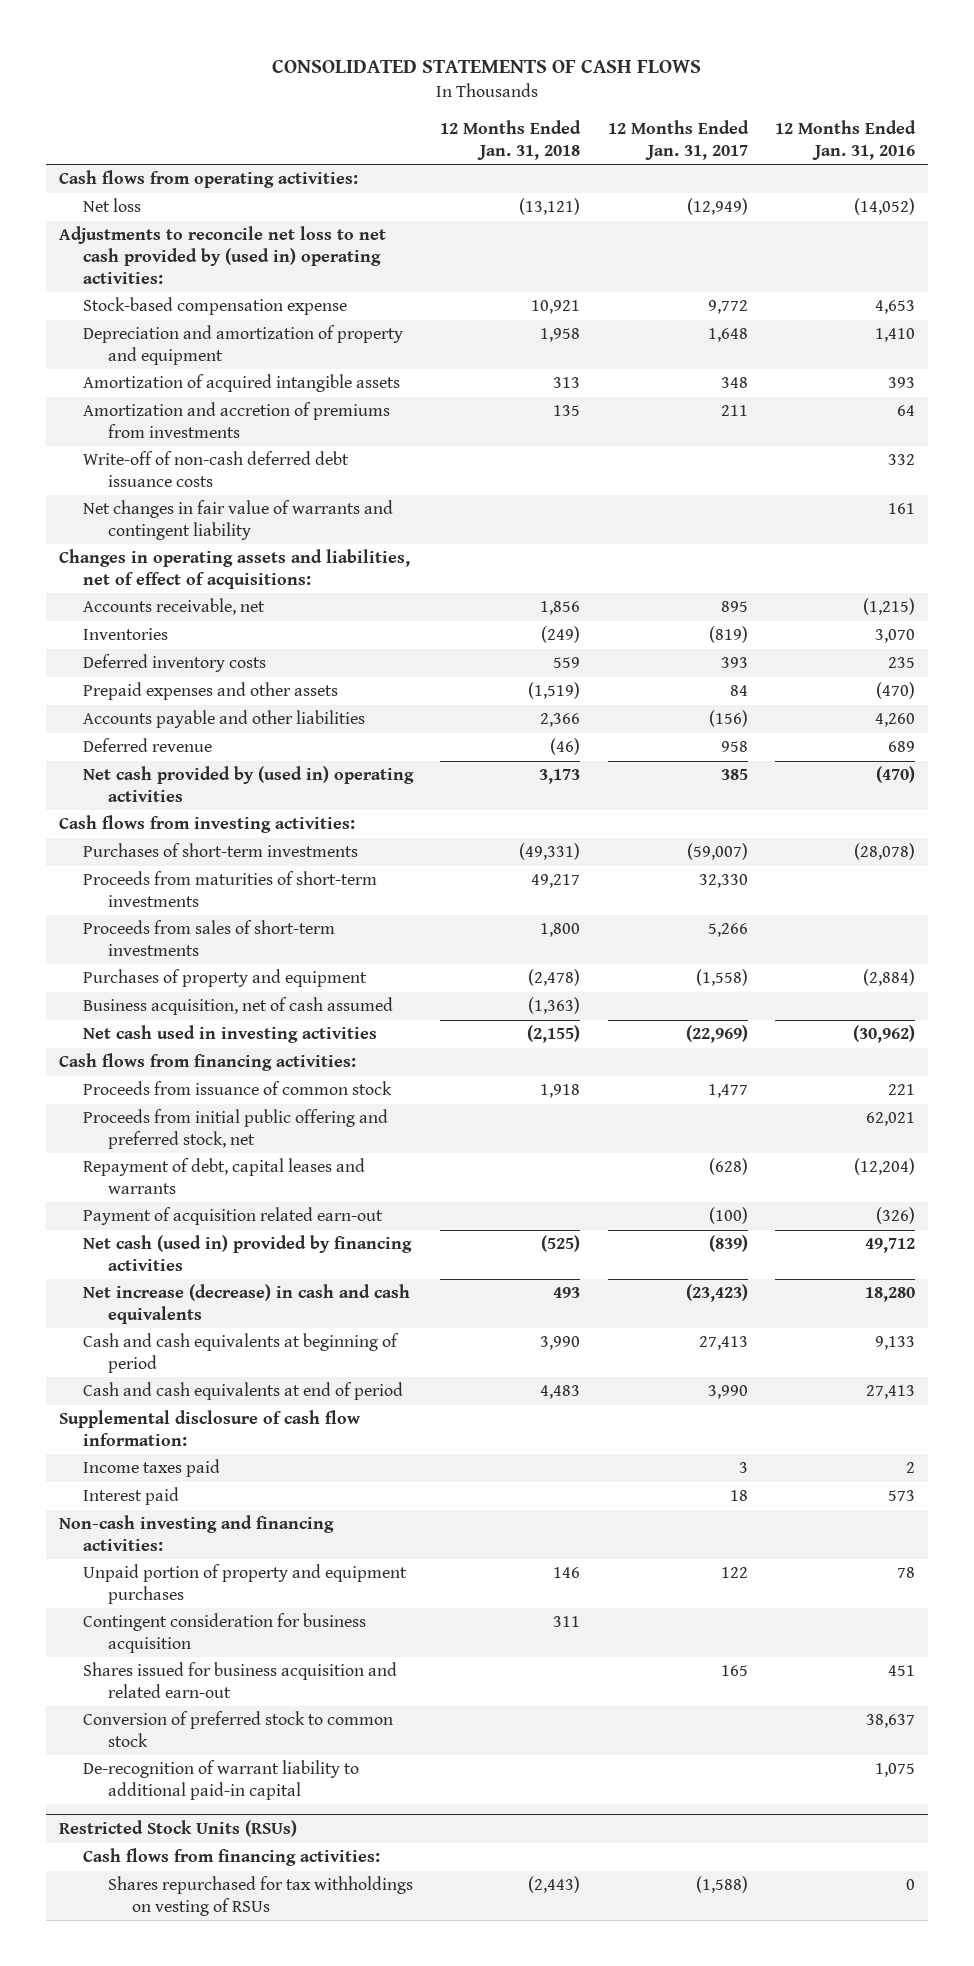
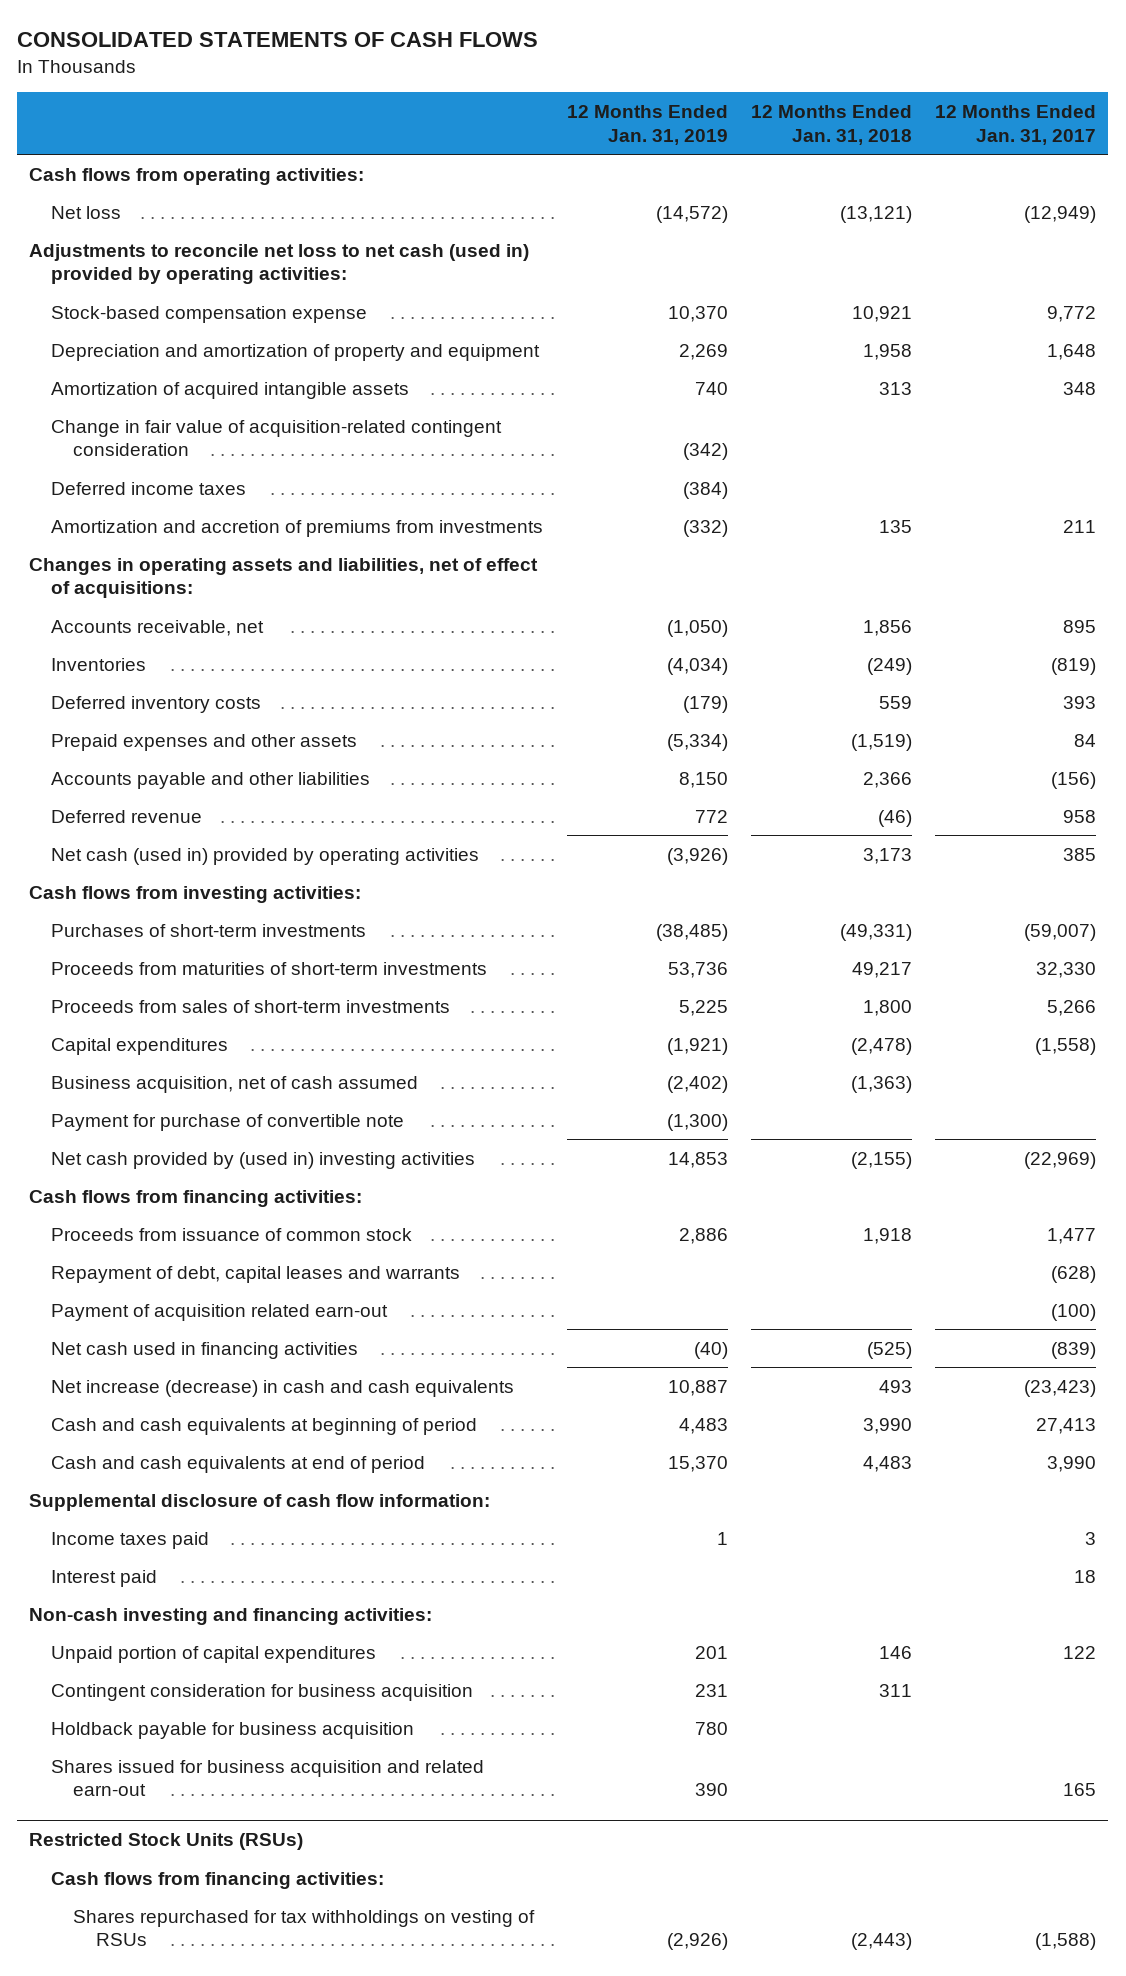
- | 12 Months Ended Jan. 31, 2018 | 12 Months Ended Jan. 31, 2017 | 12 Months Ended Jan. 31, 2016
+ | 12 Months Ended Jan. 31, 2019 | 12 Months Ended Jan. 31, 2018 | 12 Months Ended Jan. 31, 2017
- Adjustments to reconcile net loss to net cash provided by (used in) operating activities:
+ Adjustments to reconcile net loss to net cash (used in) provided by operating activities:
+ Change in fair value of acquisition-related contingent consideration | (342) | |
+ Deferred income taxes | (384) | |
- Write-off of non-cash deferred debt issuance costs | | | 332
- Net changes in fair value of warrants and contingent liability | | | 161
- Net cash provided by (used in) operating activities | 3,173 | 385 | (470)
+ Net cash (used in) provided by operating activities | (3,926) | 3,173 | 385
- Purchases of property and equipment | (2,478) | (1,558) | (2,884)
+ Capital expenditures | (1,921) | (2,478) | (1,558)
- Net cash used in investing activities | (2,155) | (22,969) | (30,962)
+ Payment for purchase of convertible note | (1,300) | |
+ Net cash provided by (used in) investing activities | 14,853 | (2,155) | (22,969)
- Proceeds from initial public offering and preferred stock, net | | | 62,021
- Net cash (used in) provided by financing activities | (525) | (839) | 49,712
+ Net cash used in financing activities | (40) | (525) | (839)
- Unpaid portion of property and equipment purchases | 146 | 122 | 78
+ Unpaid portion of capital expenditures | 201 | 146 | 122
+ Holdback payable for business acquisition | 780 | |
- Conversion of preferred stock to common stock | | | 38,637
- De-recognition of warrant liability to additional paid-in capital | | | 1,075

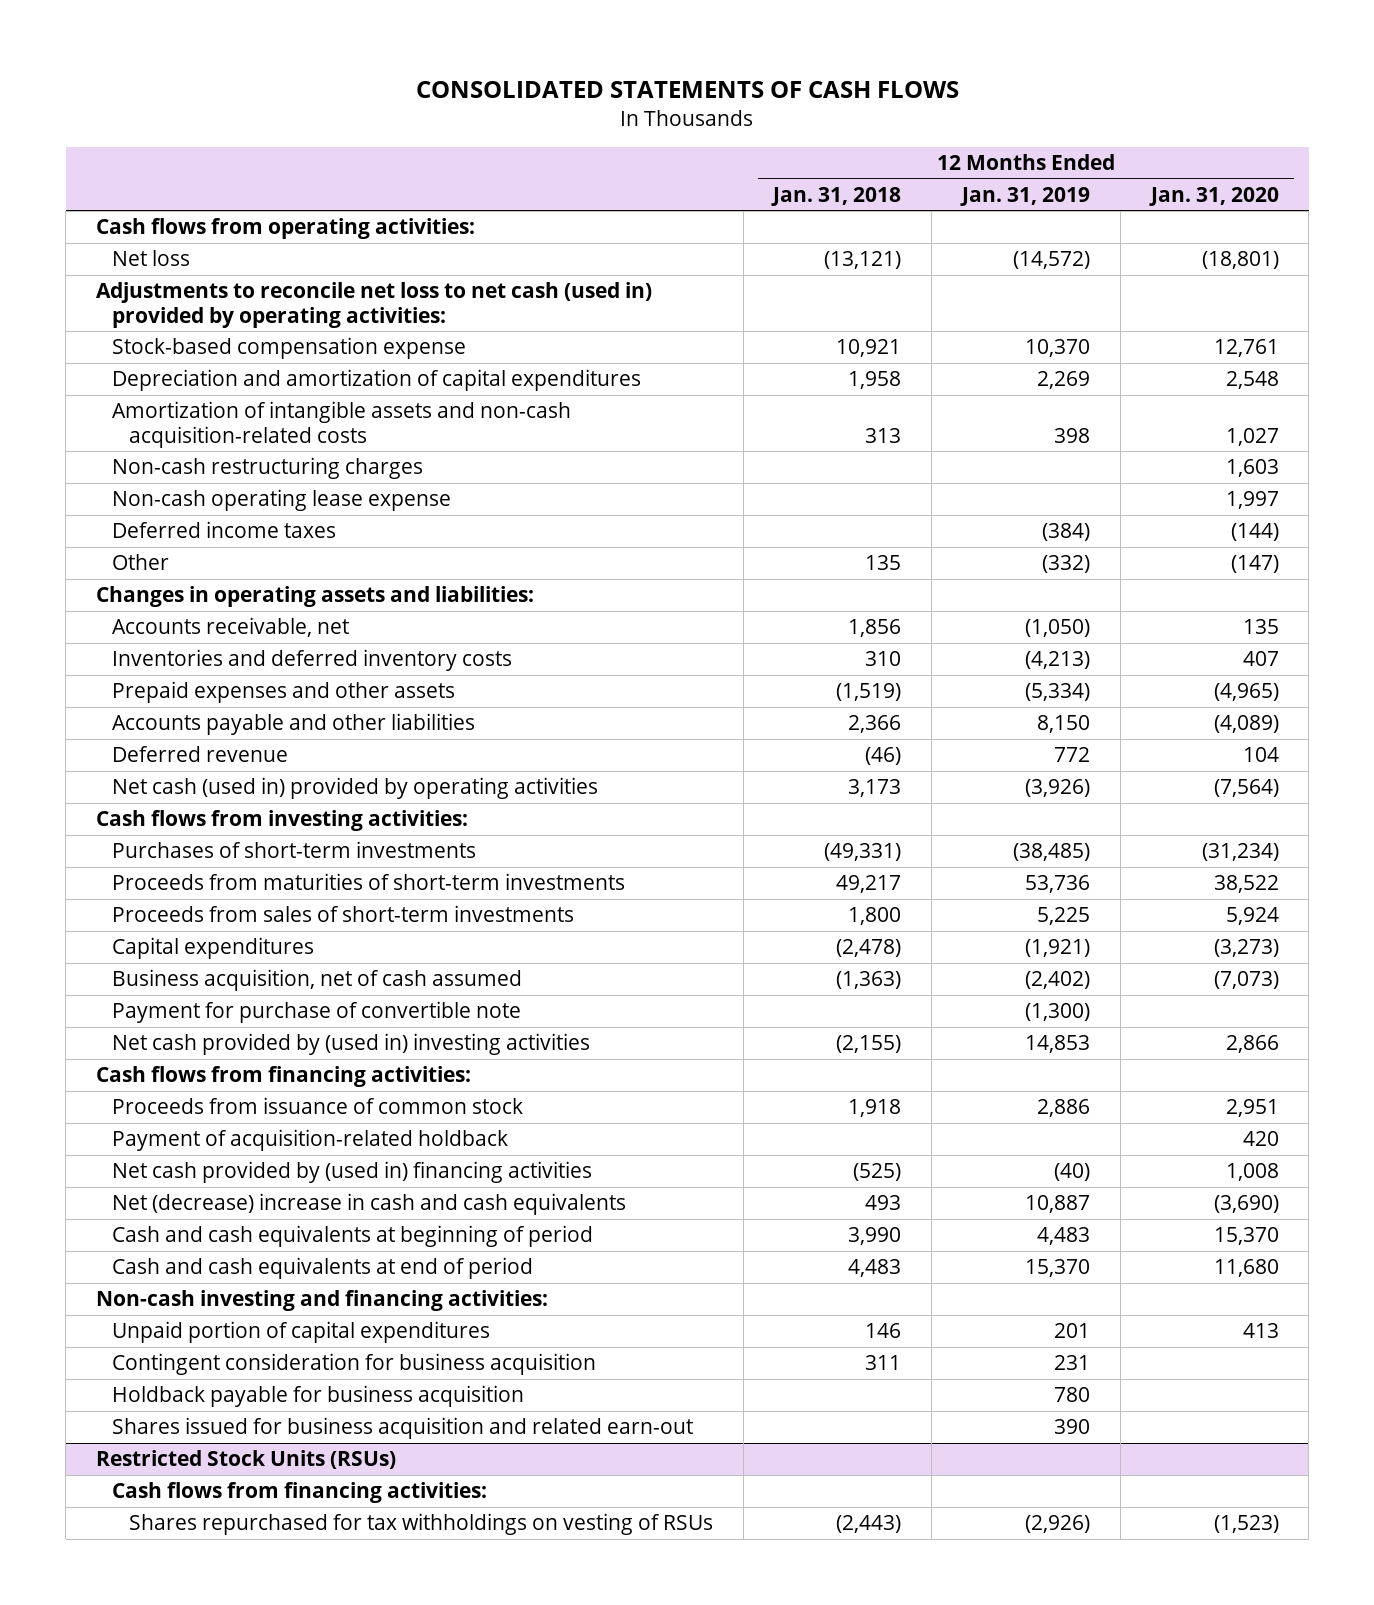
- | 12 Months Ended Jan. 31, 2019 | 12 Months Ended Jan. 31, 2018 | 12 Months Ended Jan. 31, 2017
+ | 12 Months Ended Jan. 31, 2018 | 12 Months Ended Jan. 31, 2019 | 12 Months Ended Jan. 31, 2020
- Depreciation and amortization of property and equipment | 2,269 | 1,958 | 1,648
- Amortization of acquired intangible assets | 740 | 313 | 348
- Change in fair value of acquisition-related contingent consideration | (342) | |
+ Depreciation and amortization of capital expenditures | 1,958 | 2,269 | 2,548
+ Amortization of intangible assets and non-cash acquisition-related costs | 313 | 398 | 1,027
+ Non-cash restructuring charges | | | 1,603
+ Non-cash operating lease expense | | | 1,997
- Amortization and accretion of premiums from investments | (332) | 135 | 211
- Changes in operating assets and liabilities, net of effect of acquisitions:
+ Other | 135 | (332) | (147)
+ Changes in operating assets and liabilities:
- Inventories | (4,034) | (249) | (819)
- Deferred inventory costs | (179) | 559 | 393
+ Inventories and deferred inventory costs | 310 | (4,213) | 407
- Repayment of debt, capital leases and warrants | | | (628)
- Payment of acquisition related earn-out | | | (100)
- Net cash used in financing activities | (40) | (525) | (839)
- Net increase (decrease) in cash and cash equivalents | 10,887 | 493 | (23,423)
+ Payment of acquisition-related holdback | | | 420
+ Net cash provided by (used in) financing activities | (525) | (40) | 1,008
+ Net (decrease) increase in cash and cash equivalents | 493 | 10,887 | (3,690)
- Supplemental disclosure of cash flow information:
- Income taxes paid | 1 | | 3
- Interest paid | | | 18

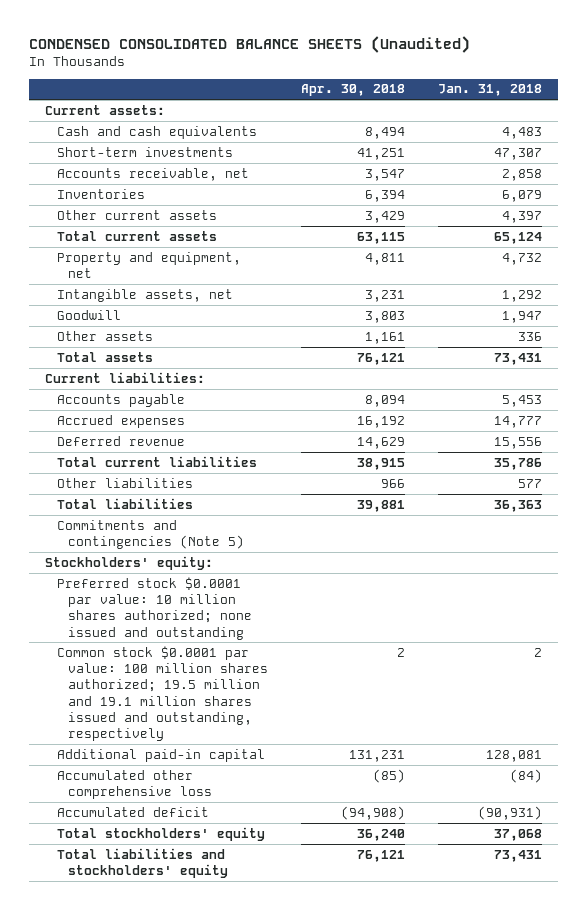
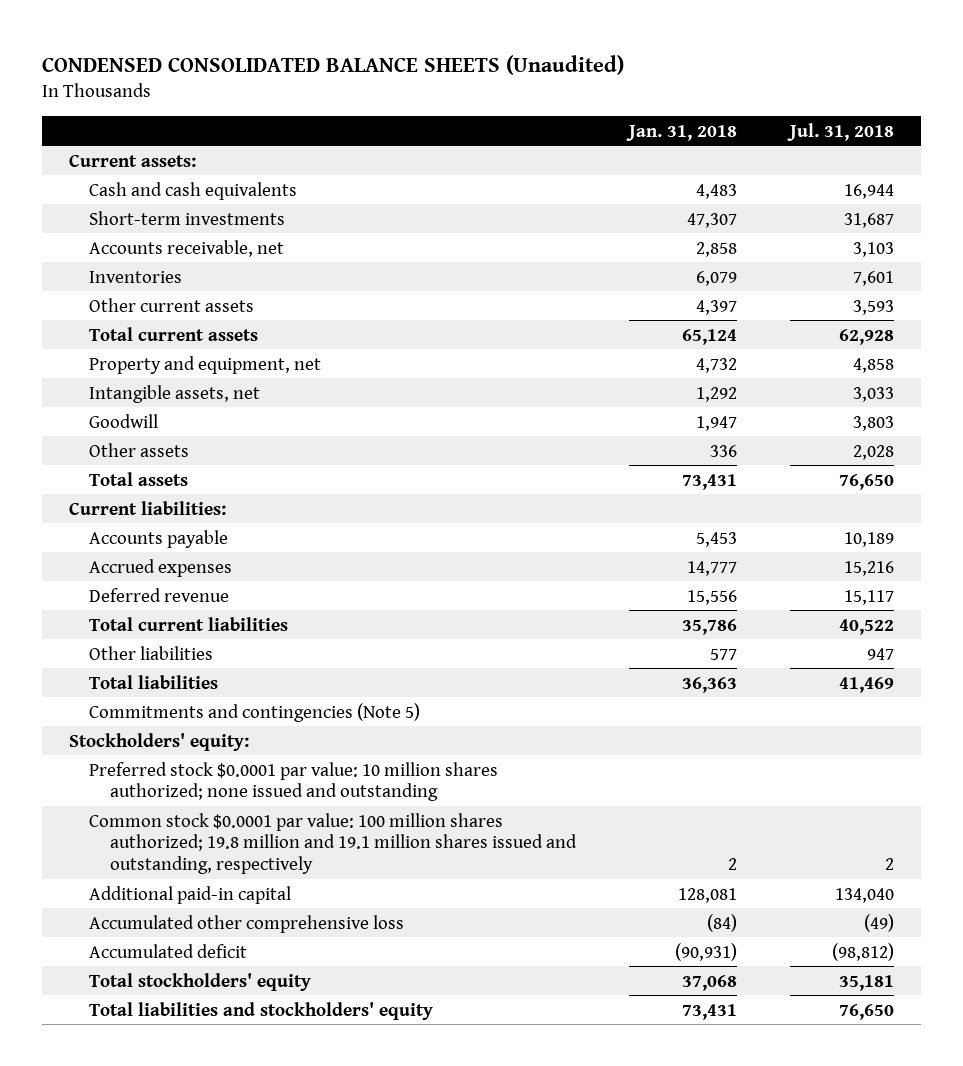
- | Apr. 30, 2018 | Jan. 31, 2018
+ | Jan. 31, 2018 | Jul. 31, 2018
- Common stock $0.0001 par value: 100 million shares authorized; 19.5 million and 19.1 million shares issued and outstanding, respectively | 2 | 2
+ Common stock $0.0001 par value: 100 million shares authorized; 19.8 million and 19.1 million shares issued and outstanding, respectively | 2 | 2

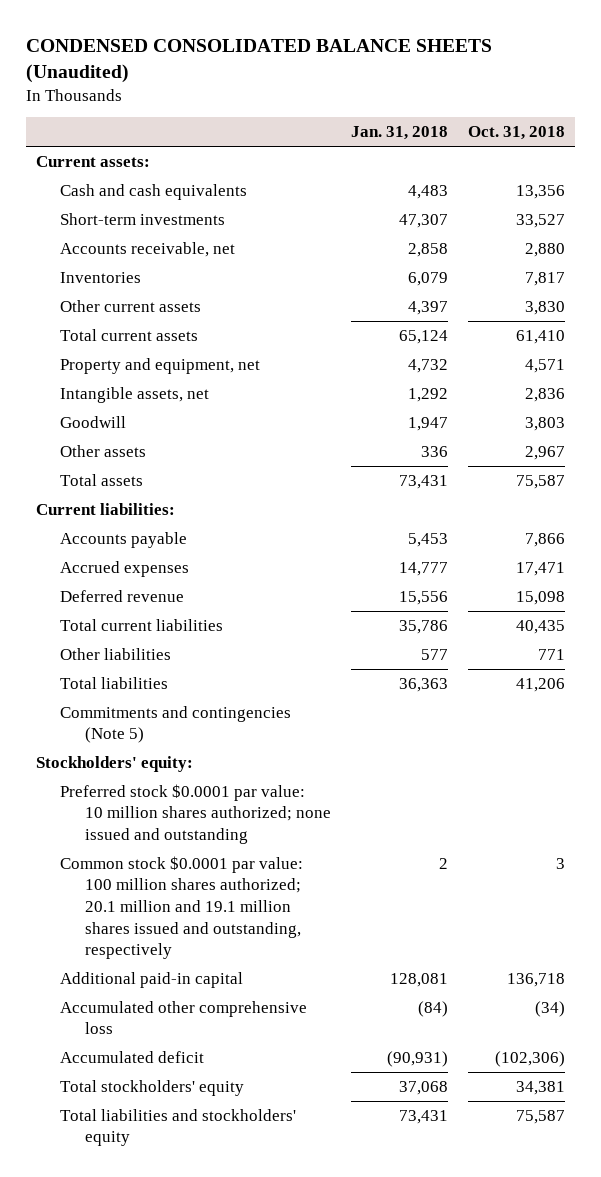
- | Jan. 31, 2018 | Jul. 31, 2018
+ | Jan. 31, 2018 | Oct. 31, 2018
- Common stock $0.0001 par value: 100 million shares authorized; 19.8 million and 19.1 million shares issued and outstanding, respectively | 2 | 2
+ Common stock $0.0001 par value: 100 million shares authorized; 20.1 million and 19.1 million shares issued and outstanding, respectively | 2 | 3

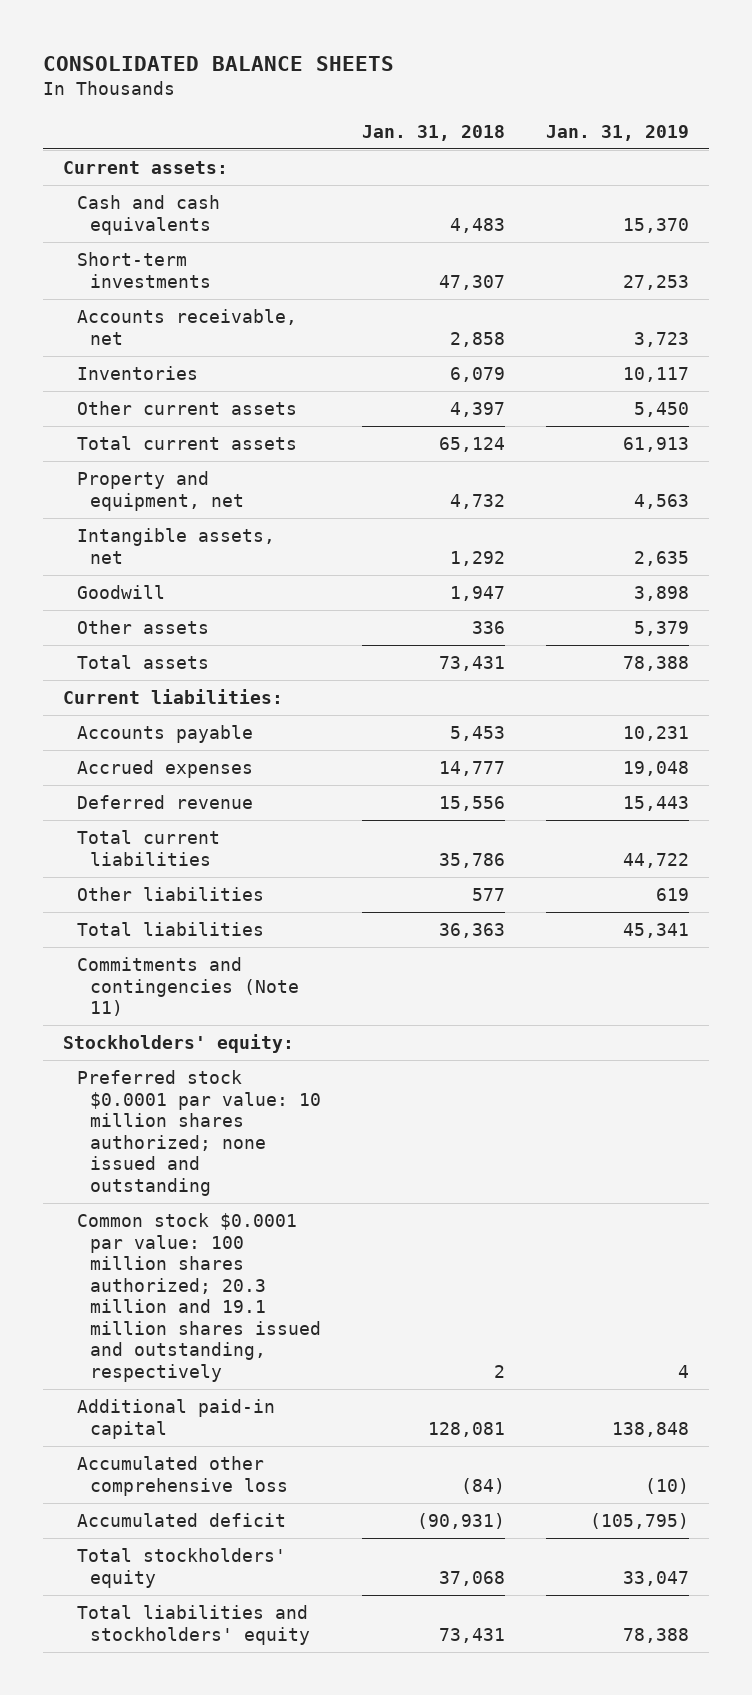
- CONDENSED CONSOLIDATED BALANCE SHEETS (Unaudited)
+ CONSOLIDATED BALANCE SHEETS
- | Jan. 31, 2018 | Oct. 31, 2018
+ | Jan. 31, 2018 | Jan. 31, 2019
- Commitments and contingencies (Note 5)
+ Commitments and contingencies (Note 11)
- Common stock $0.0001 par value: 100 million shares authorized; 20.1 million and 19.1 million shares issued and outstanding, respectively | 2 | 3
+ Common stock $0.0001 par value: 100 million shares authorized; 20.3 million and 19.1 million shares issued and outstanding, respectively | 2 | 4

